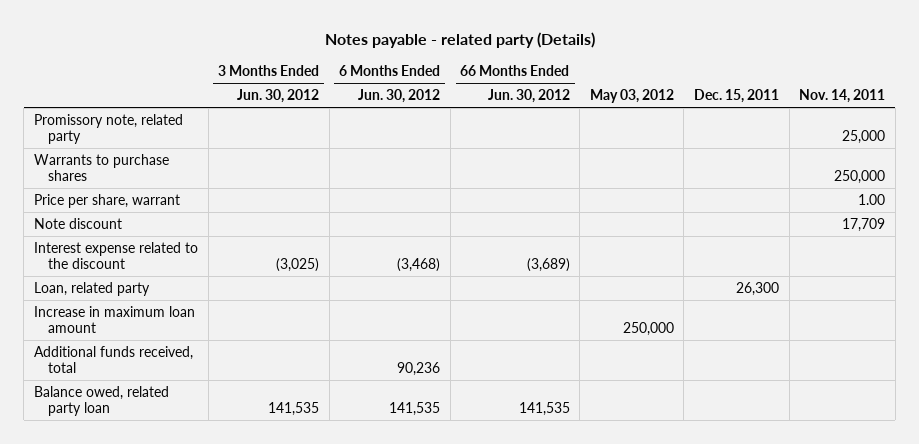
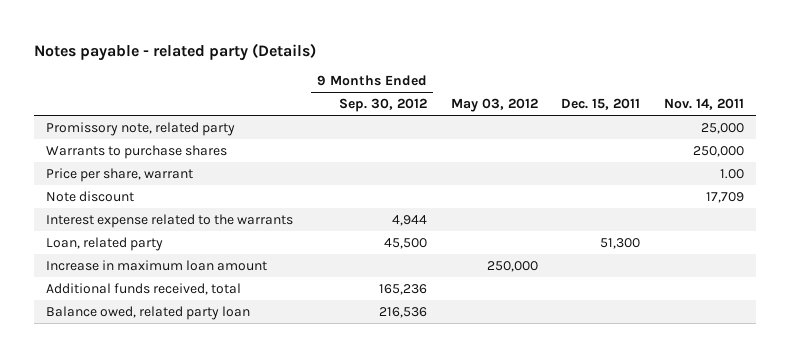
- | 3 Months Ended Jun. 30, 2012 | 6 Months Ended Jun. 30, 2012 | 66 Months Ended Jun. 30, 2012 | May 03, 2012 | Dec. 15, 2011 | Nov. 14, 2011
+ | 9 Months Ended Sep. 30, 2012 | May 03, 2012 | Dec. 15, 2011 | Nov. 14, 2011
- Interest expense related to the discount | (3,025) | (3,468) | (3,689) | | |
- Loan, related party | | | | | 26,300 |
+ Interest expense related to the warrants | 4,944 | | |
+ Loan, related party | 45,500 | | 51,300 |

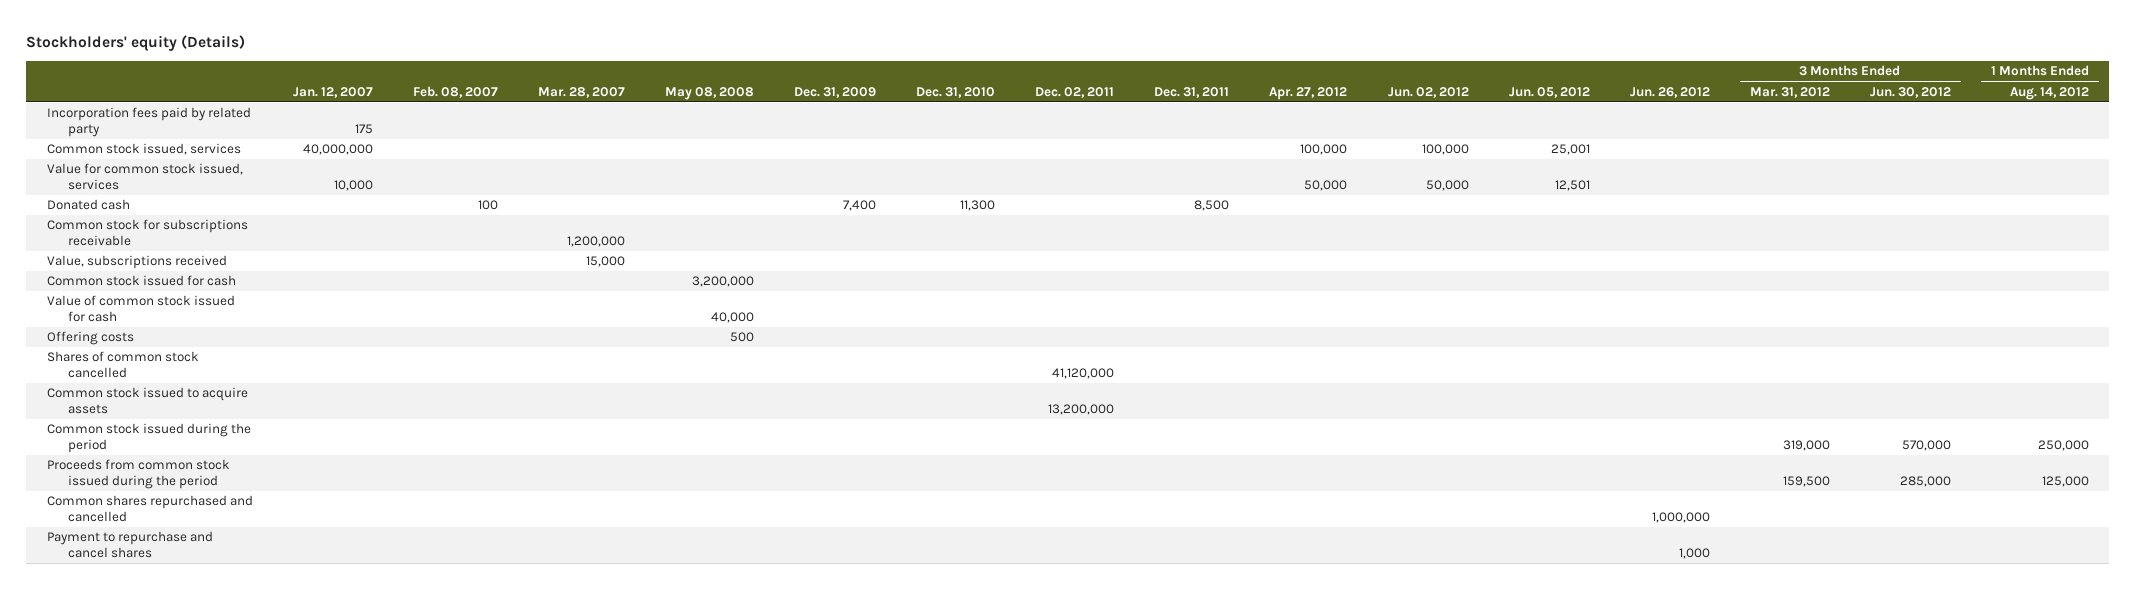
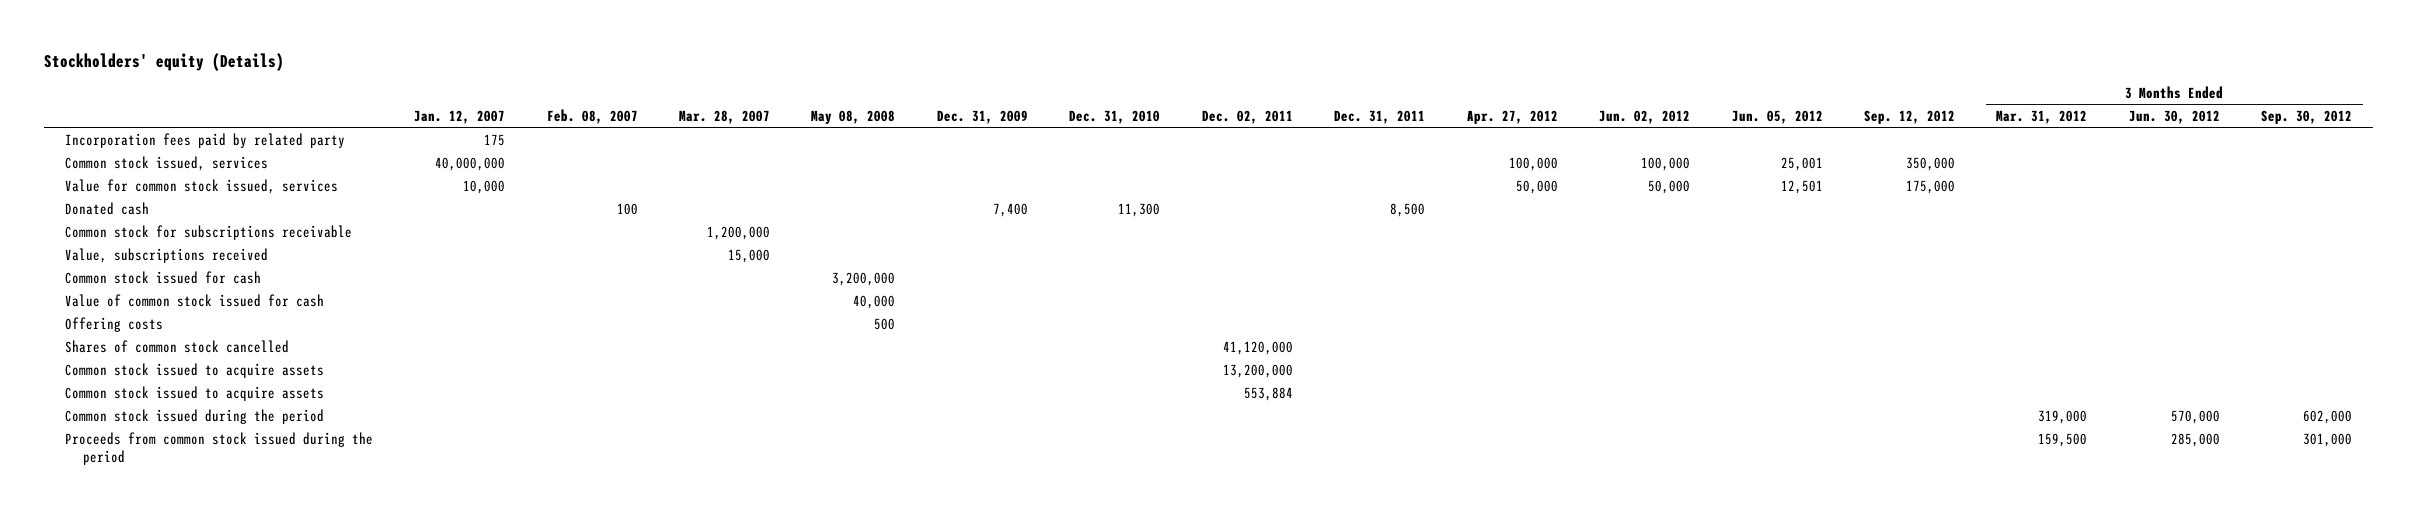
- | Jan. 12, 2007 | Feb. 08, 2007 | Mar. 28, 2007 | May 08, 2008 | Dec. 31, 2009 | Dec. 31, 2010 | Dec. 02, 2011 | Dec. 31, 2011 | Apr. 27, 2012 | Jun. 02, 2012 | Jun. 05, 2012 | Jun. 26, 2012 | 3 Months Ended Mar. 31, 2012 | 3 Months Ended Jun. 30, 2012 | 1 Months Ended Aug. 14, 2012
+ | Jan. 12, 2007 | Feb. 08, 2007 | Mar. 28, 2007 | May 08, 2008 | Dec. 31, 2009 | Dec. 31, 2010 | Dec. 02, 2011 | Dec. 31, 2011 | Apr. 27, 2012 | Jun. 02, 2012 | Jun. 05, 2012 | Sep. 12, 2012 | 3 Months Ended Mar. 31, 2012 | 3 Months Ended Jun. 30, 2012 | 3 Months Ended Sep. 30, 2012
+ Common stock issued to acquire assets | | | | | | | 553,884 | | | | | | | |
- Common shares repurchased and cancelled | | | | | | | | | | | | 1,000,000 | | |
- Payment to repurchase and cancel shares | | | | | | | | | | | | 1,000 | | |

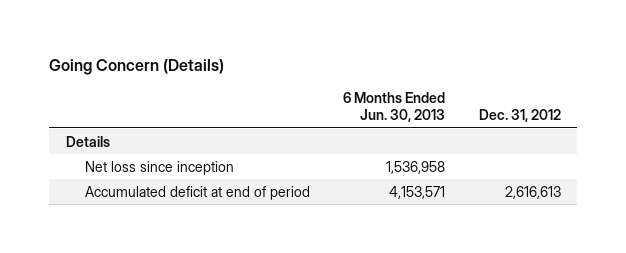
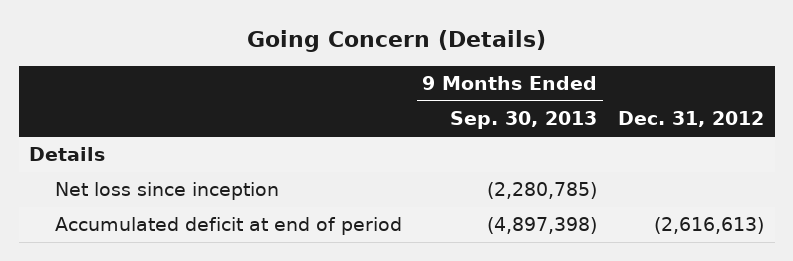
- | 6 Months Ended Jun. 30, 2013 | Dec. 31, 2012
+ | 9 Months Ended Sep. 30, 2013 | Dec. 31, 2012
- Accumulated deficit at end of period | 4,153,571 | 2,616,613
+ Accumulated deficit at end of period | (4,897,398) | (2,616,613)

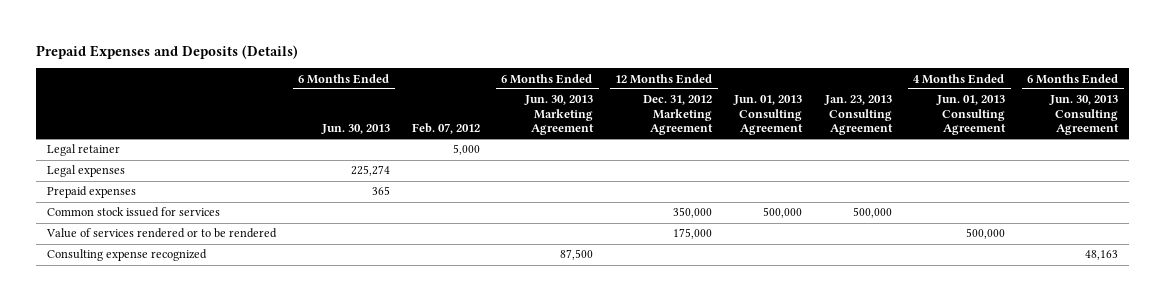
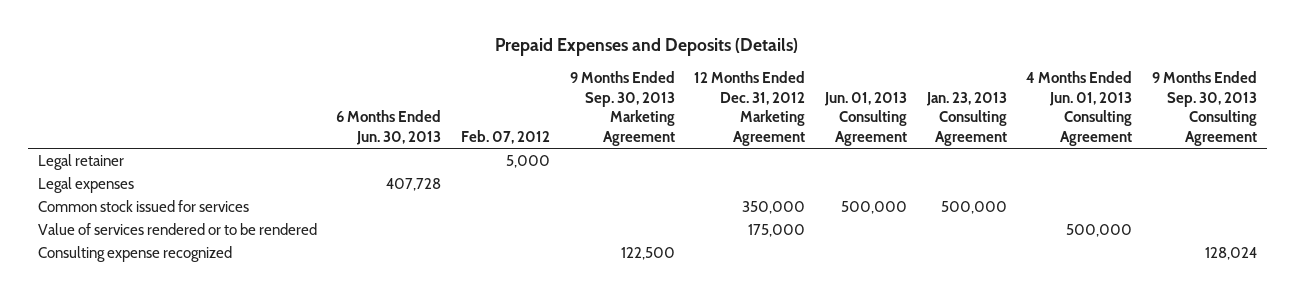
- | 6 Months Ended Jun. 30, 2013 | Feb. 07, 2012 | 6 Months Ended Jun. 30, 2013 Marketing Agreement | 12 Months Ended Dec. 31, 2012 Marketing Agreement | Jun. 01, 2013 Consulting Agreement | Jan. 23, 2013 Consulting Agreement | 4 Months Ended Jun. 01, 2013 Consulting Agreement | 6 Months Ended Jun. 30, 2013 Consulting Agreement
+ | 6 Months Ended Jun. 30, 2013 | Feb. 07, 2012 | 9 Months Ended Sep. 30, 2013 Marketing Agreement | 12 Months Ended Dec. 31, 2012 Marketing Agreement | Jun. 01, 2013 Consulting Agreement | Jan. 23, 2013 Consulting Agreement | 4 Months Ended Jun. 01, 2013 Consulting Agreement | 9 Months Ended Sep. 30, 2013 Consulting Agreement
- Legal expenses | 225,274 | | | | | | |
- Prepaid expenses | 365 | | | | | | |
+ Legal expenses | 407,728 | | | | | | |

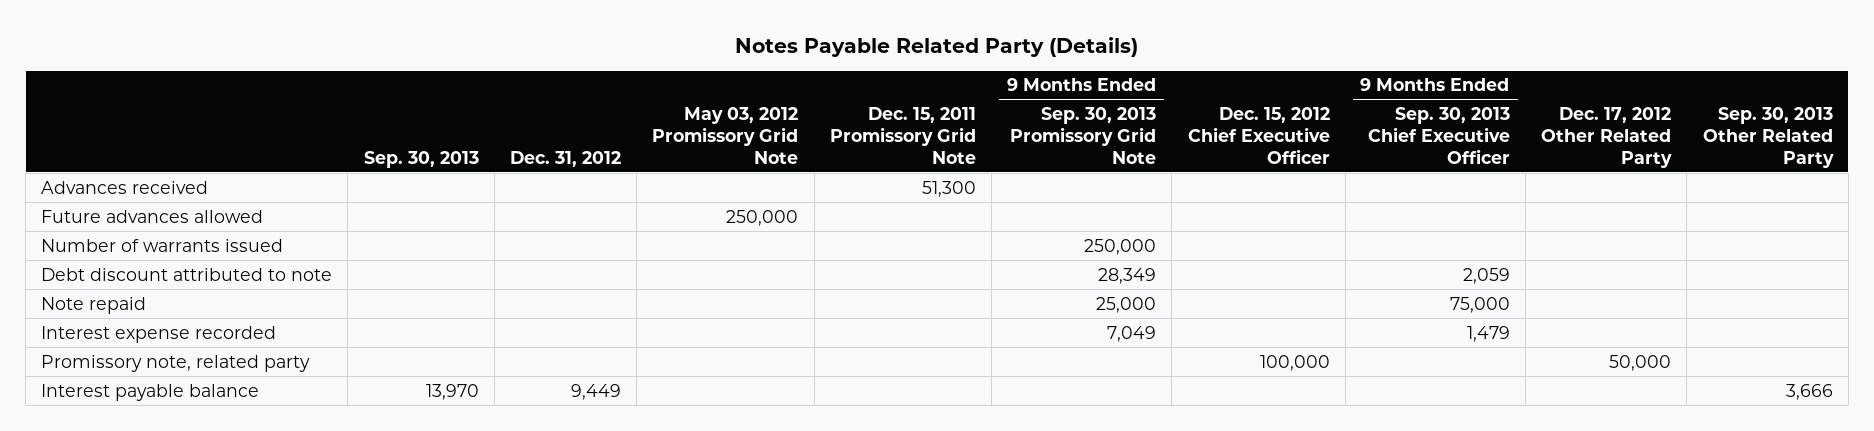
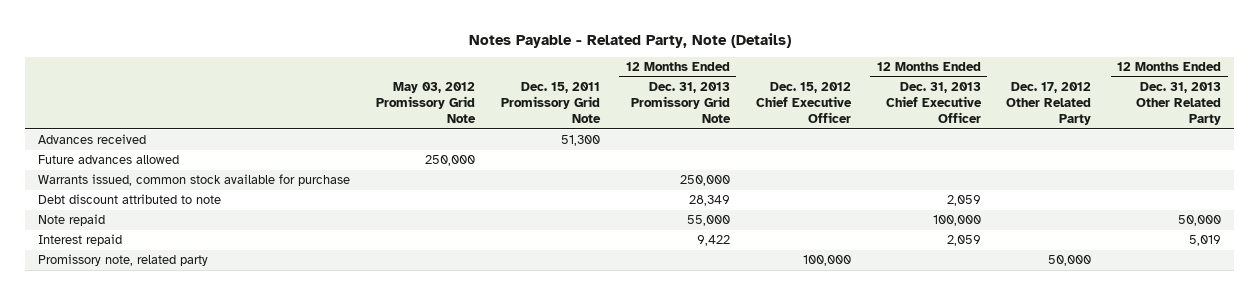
- Notes Payable Related Party (Details)
+ Notes Payable - Related Party, Note (Details)
- | Sep. 30, 2013 | Dec. 31, 2012 | May 03, 2012 Promissory Grid Note | Dec. 15, 2011 Promissory Grid Note | 9 Months Ended Sep. 30, 2013 Promissory Grid Note | Dec. 15, 2012 Chief Executive Officer | 9 Months Ended Sep. 30, 2013 Chief Executive Officer | Dec. 17, 2012 Other Related Party | Sep. 30, 2013 Other Related Party
+ | May 03, 2012 Promissory Grid Note | Dec. 15, 2011 Promissory Grid Note | 12 Months Ended Dec. 31, 2013 Promissory Grid Note | Dec. 15, 2012 Chief Executive Officer | 12 Months Ended Dec. 31, 2013 Chief Executive Officer | Dec. 17, 2012 Other Related Party | 12 Months Ended Dec. 31, 2013 Other Related Party
- Number of warrants issued | | | | | 250,000 | | | |
+ Warrants issued, common stock available for purchase | | | 250,000 | | | |
- Interest expense recorded | | | | | 7,049 | | 1,479 | |
+ Interest repaid | | | 9,422 | | 2,059 | | 5,019
- Interest payable balance | 13,970 | 9,449 | | | | | | | 3,666

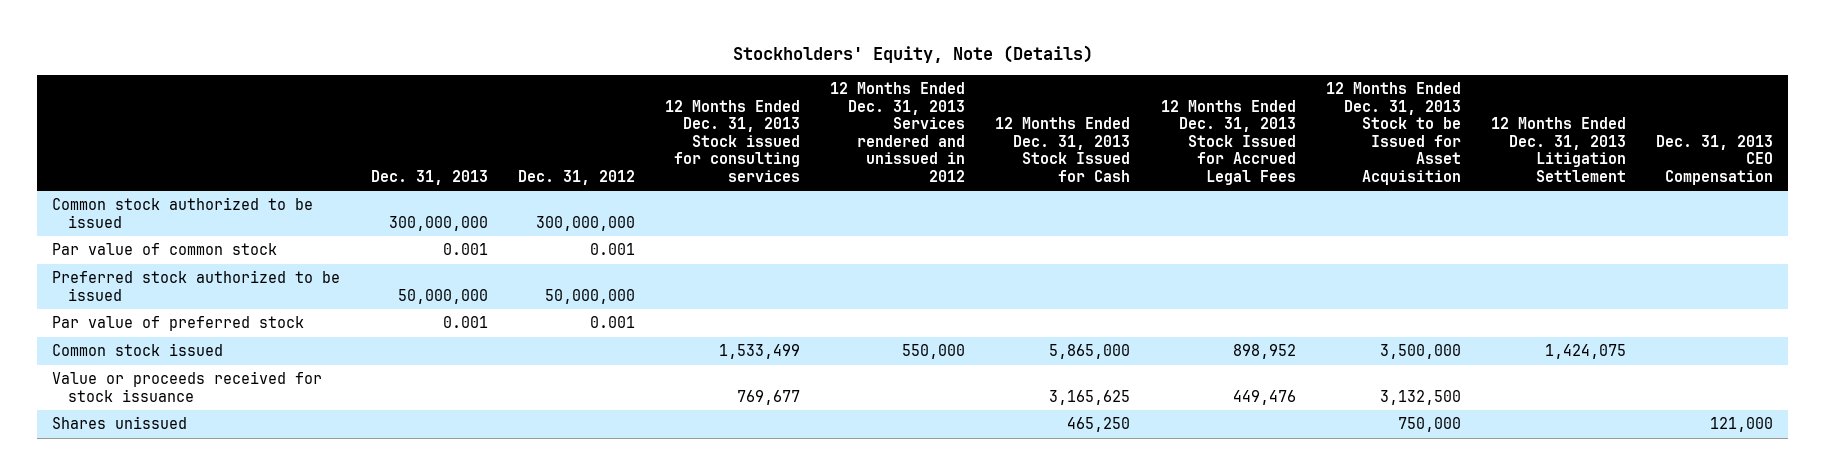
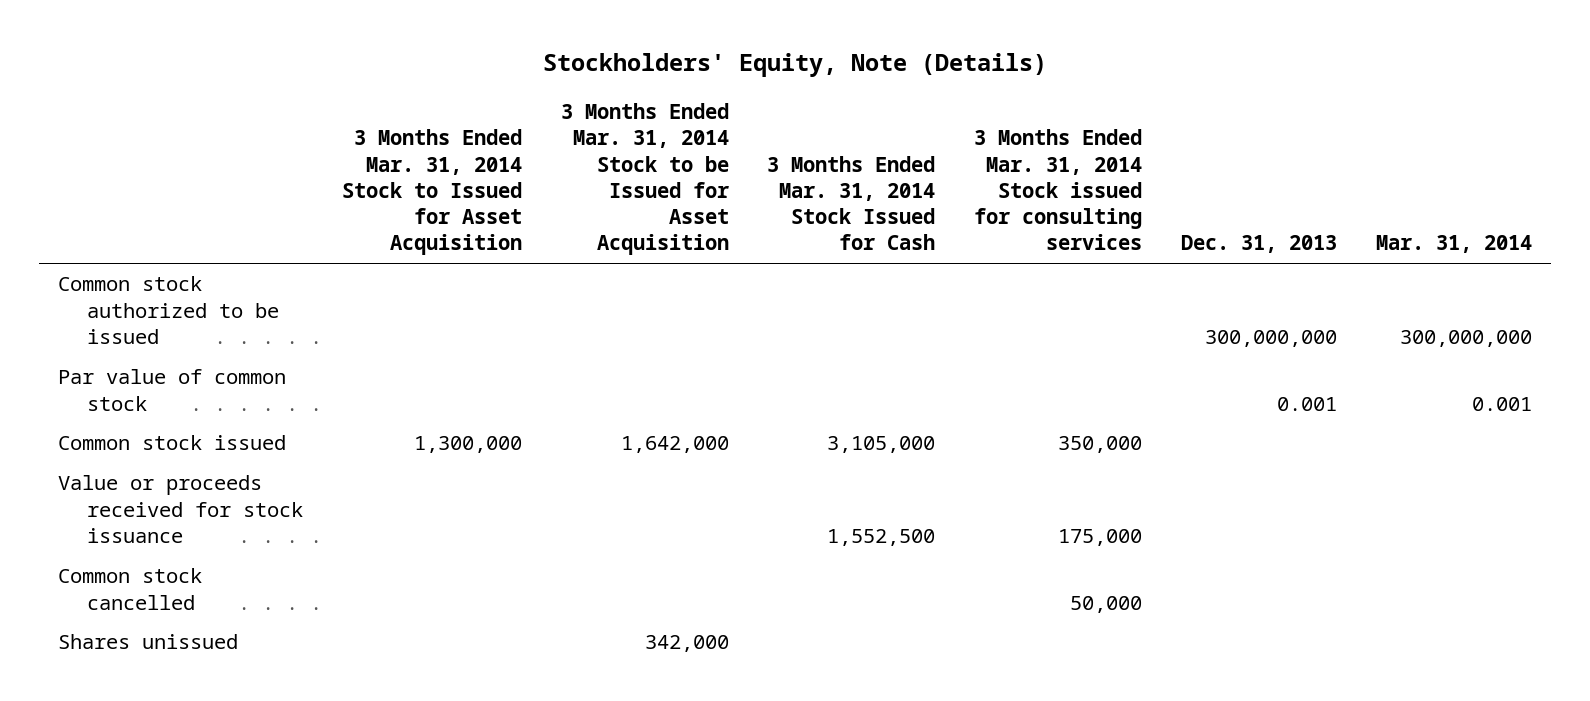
- | Dec. 31, 2013 | Dec. 31, 2012 | 12 Months Ended Dec. 31, 2013 Stock issued for consulting services | 12 Months Ended Dec. 31, 2013 Services rendered and unissued in 2012 | 12 Months Ended Dec. 31, 2013 Stock Issued for Cash | 12 Months Ended Dec. 31, 2013 Stock Issued for Accrued Legal Fees | 12 Months Ended Dec. 31, 2013 Stock to be Issued for Asset Acquisition | 12 Months Ended Dec. 31, 2013 Litigation Settlement | Dec. 31, 2013 CEO Compensation
+ | 3 Months Ended Mar. 31, 2014 Stock to Issued for Asset Acquisition | 3 Months Ended Mar. 31, 2014 Stock to be Issued for Asset Acquisition | 3 Months Ended Mar. 31, 2014 Stock Issued for Cash | 3 Months Ended Mar. 31, 2014 Stock issued for consulting services | Dec. 31, 2013 | Mar. 31, 2014
- Preferred stock authorized to be issued | 50,000,000 | 50,000,000 | | | | | | |
- Par value of preferred stock | 0.001 | 0.001 | | | | | | |
+ Common stock cancelled | | | | 50,000 | |

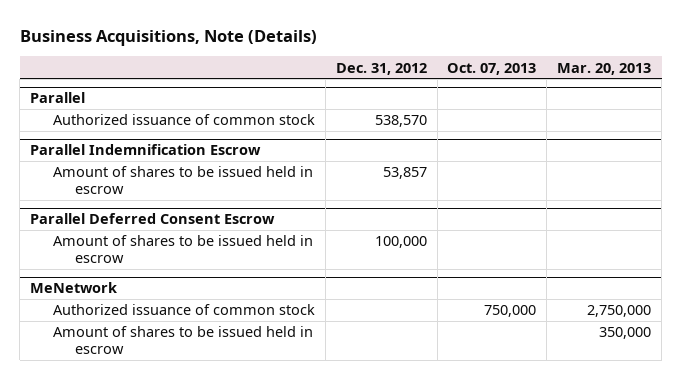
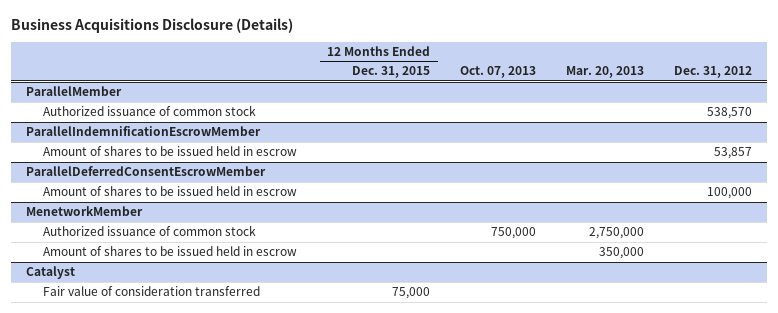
- Business Acquisitions, Note (Details)
+ Business Acquisitions Disclosure (Details)
- | Dec. 31, 2012 | Oct. 07, 2013 | Mar. 20, 2013
+ | 12 Months Ended Dec. 31, 2015 | Oct. 07, 2013 | Mar. 20, 2013 | Dec. 31, 2012
- Parallel
+ ParallelMember
- Parallel Indemnification Escrow
+ ParallelIndemnificationEscrowMember
- Parallel Deferred Consent Escrow
+ ParallelDeferredConsentEscrowMember
- MeNetwork
+ MenetworkMember
+ Catalyst
+ Fair value of consideration transferred | 75,000 | | |

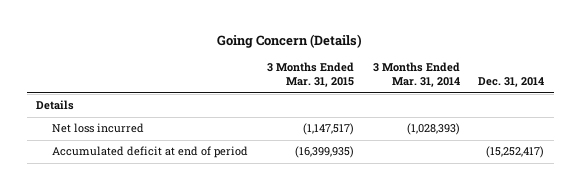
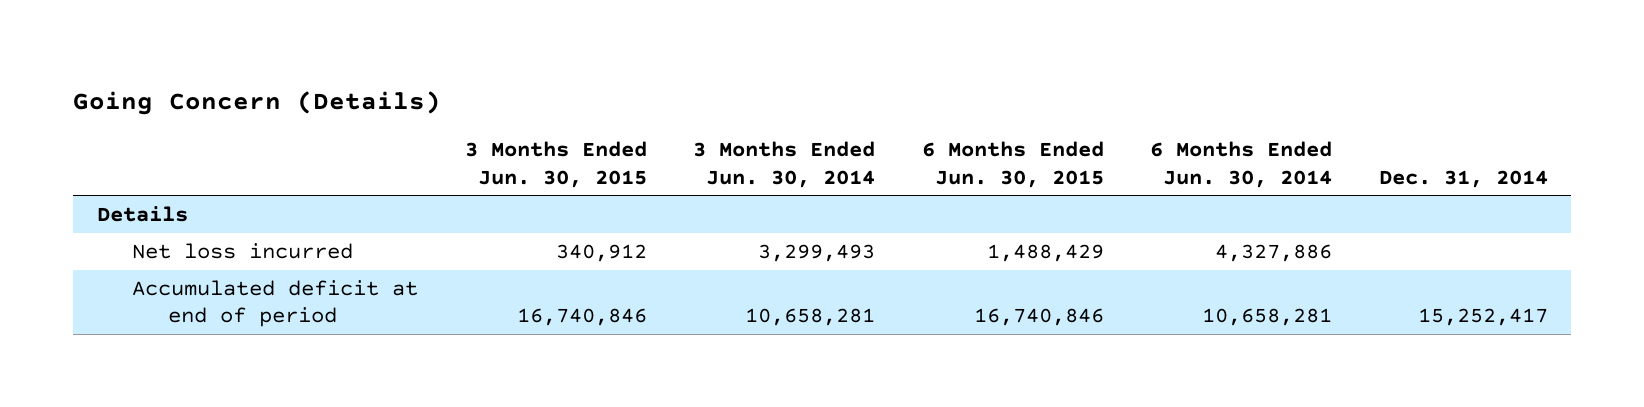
- | 3 Months Ended Mar. 31, 2015 | 3 Months Ended Mar. 31, 2014 | Dec. 31, 2014
+ | 3 Months Ended Jun. 30, 2015 | 3 Months Ended Jun. 30, 2014 | 6 Months Ended Jun. 30, 2015 | 6 Months Ended Jun. 30, 2014 | Dec. 31, 2014
- Accumulated deficit at end of period | (16,399,935) | | (15,252,417)
+ Accumulated deficit at end of period | 16,740,846 | 10,658,281 | 16,740,846 | 10,658,281 | 15,252,417

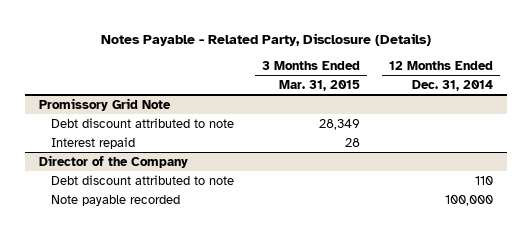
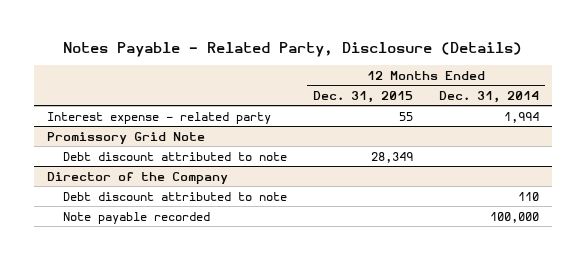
- | 3 Months Ended Mar. 31, 2015 | 12 Months Ended Dec. 31, 2014
+ | 12 Months Ended Dec. 31, 2015 | 12 Months Ended Dec. 31, 2014
+ Interest expense - related party | 55 | 1,994
@ Promissory Grid Note
- Interest repaid | 28 |

